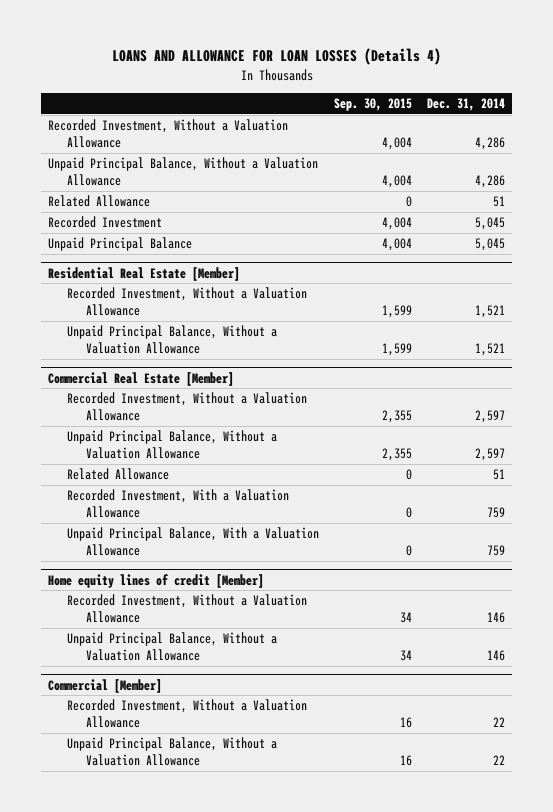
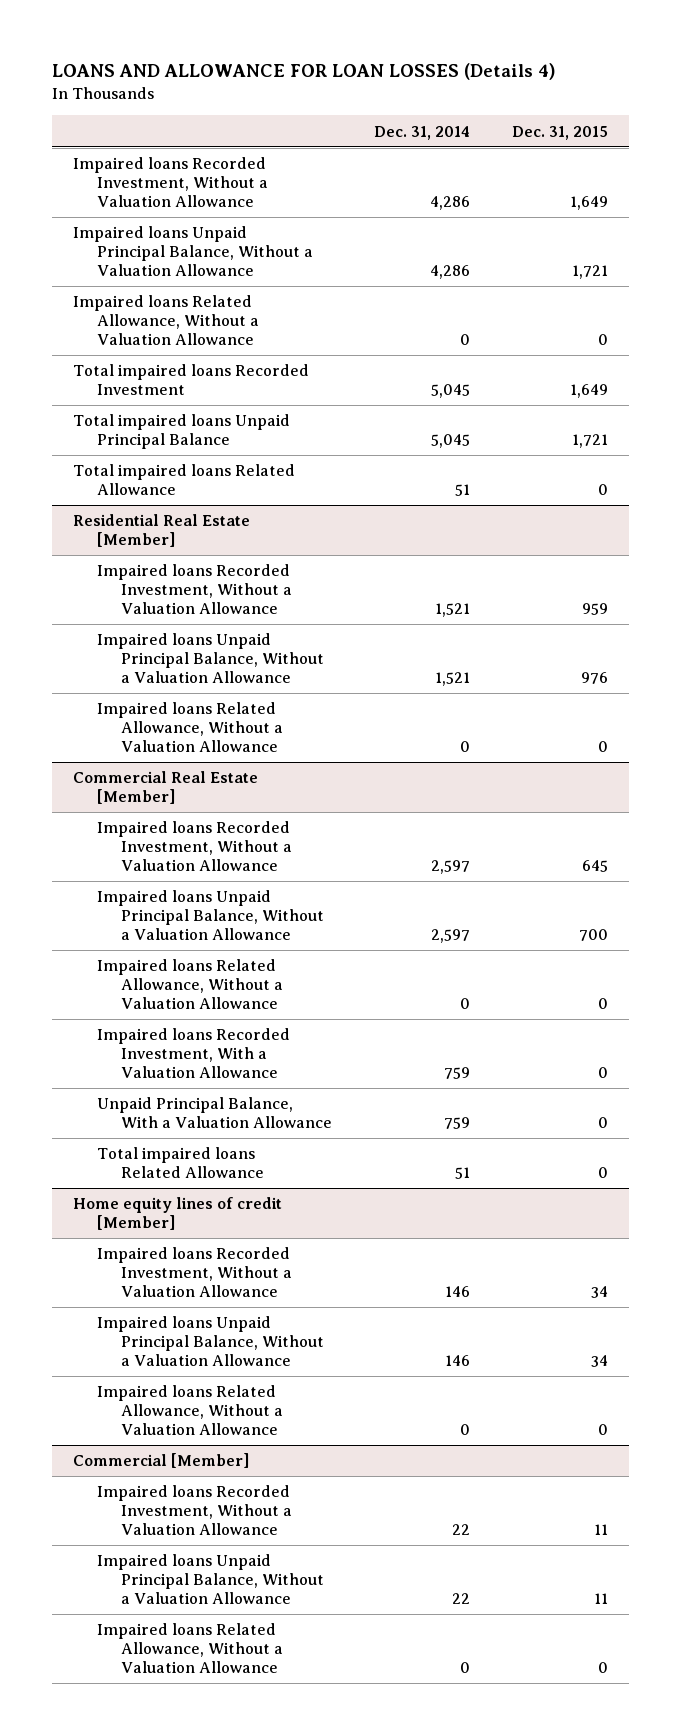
- | Sep. 30, 2015 | Dec. 31, 2014
+ | Dec. 31, 2014 | Dec. 31, 2015
- Recorded Investment, Without a Valuation Allowance | 4,004 | 4,286
- Unpaid Principal Balance, Without a Valuation Allowance | 4,004 | 4,286
- Related Allowance | 0 | 51
- Recorded Investment | 4,004 | 5,045
- Unpaid Principal Balance | 4,004 | 5,045
+ Impaired loans Recorded Investment, Without a Valuation Allowance | 4,286 | 1,649
+ Impaired loans Unpaid Principal Balance, Without a Valuation Allowance | 4,286 | 1,721
+ Impaired loans Related Allowance, Without a Valuation Allowance | 0 | 0
+ Total impaired loans Recorded Investment | 5,045 | 1,649
+ Total impaired loans Unpaid Principal Balance | 5,045 | 1,721
+ Total impaired loans Related Allowance | 51 | 0
@ Residential Real Estate [Member]
- Recorded Investment, Without a Valuation Allowance | 1,599 | 1,521
- Unpaid Principal Balance, Without a Valuation Allowance | 1,599 | 1,521
+ Impaired loans Recorded Investment, Without a Valuation Allowance | 1,521 | 959
+ Impaired loans Unpaid Principal Balance, Without a Valuation Allowance | 1,521 | 976
+ Impaired loans Related Allowance, Without a Valuation Allowance | 0 | 0
@ Commercial Real Estate [Member]
- Recorded Investment, Without a Valuation Allowance | 2,355 | 2,597
- Unpaid Principal Balance, Without a Valuation Allowance | 2,355 | 2,597
- Related Allowance | 0 | 51
- Recorded Investment, With a Valuation Allowance | 0 | 759
+ Impaired loans Recorded Investment, Without a Valuation Allowance | 2,597 | 645
+ Impaired loans Unpaid Principal Balance, Without a Valuation Allowance | 2,597 | 700
+ Impaired loans Related Allowance, Without a Valuation Allowance | 0 | 0
+ Impaired loans Recorded Investment, With a Valuation Allowance | 759 | 0
+ Total impaired loans Related Allowance | 51 | 0
@ Home equity lines of credit [Member]
- Recorded Investment, Without a Valuation Allowance | 34 | 146
- Unpaid Principal Balance, Without a Valuation Allowance | 34 | 146
+ Impaired loans Recorded Investment, Without a Valuation Allowance | 146 | 34
+ Impaired loans Unpaid Principal Balance, Without a Valuation Allowance | 146 | 34
+ Impaired loans Related Allowance, Without a Valuation Allowance | 0 | 0
@ Commercial [Member]
- Recorded Investment, Without a Valuation Allowance | 16 | 22
- Unpaid Principal Balance, Without a Valuation Allowance | 16 | 22
+ Impaired loans Recorded Investment, Without a Valuation Allowance | 22 | 11
+ Impaired loans Unpaid Principal Balance, Without a Valuation Allowance | 22 | 11
+ Impaired loans Related Allowance, Without a Valuation Allowance | 0 | 0

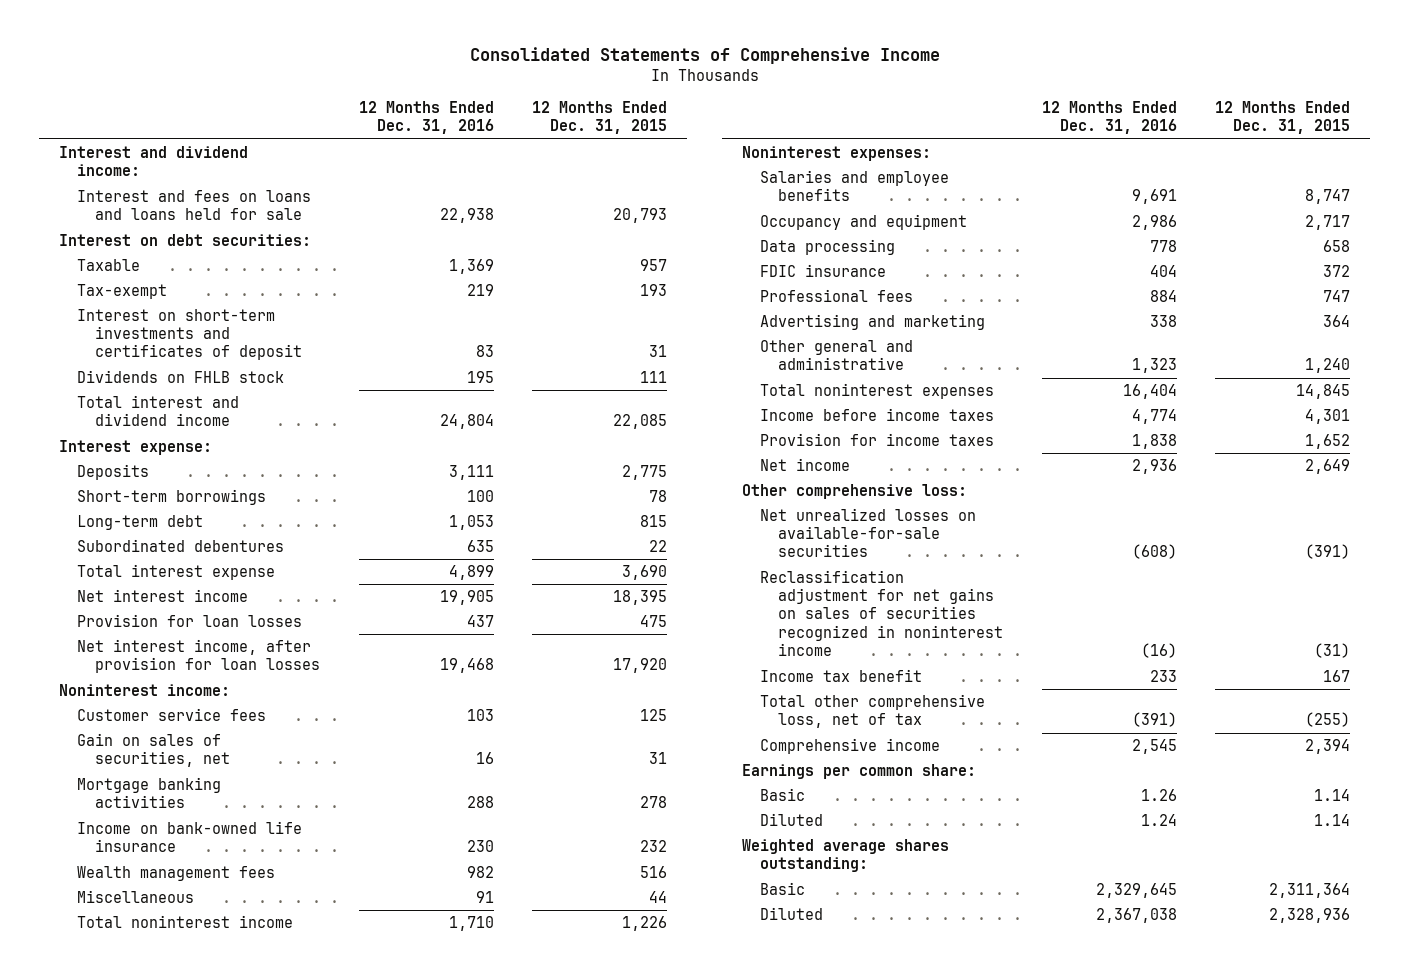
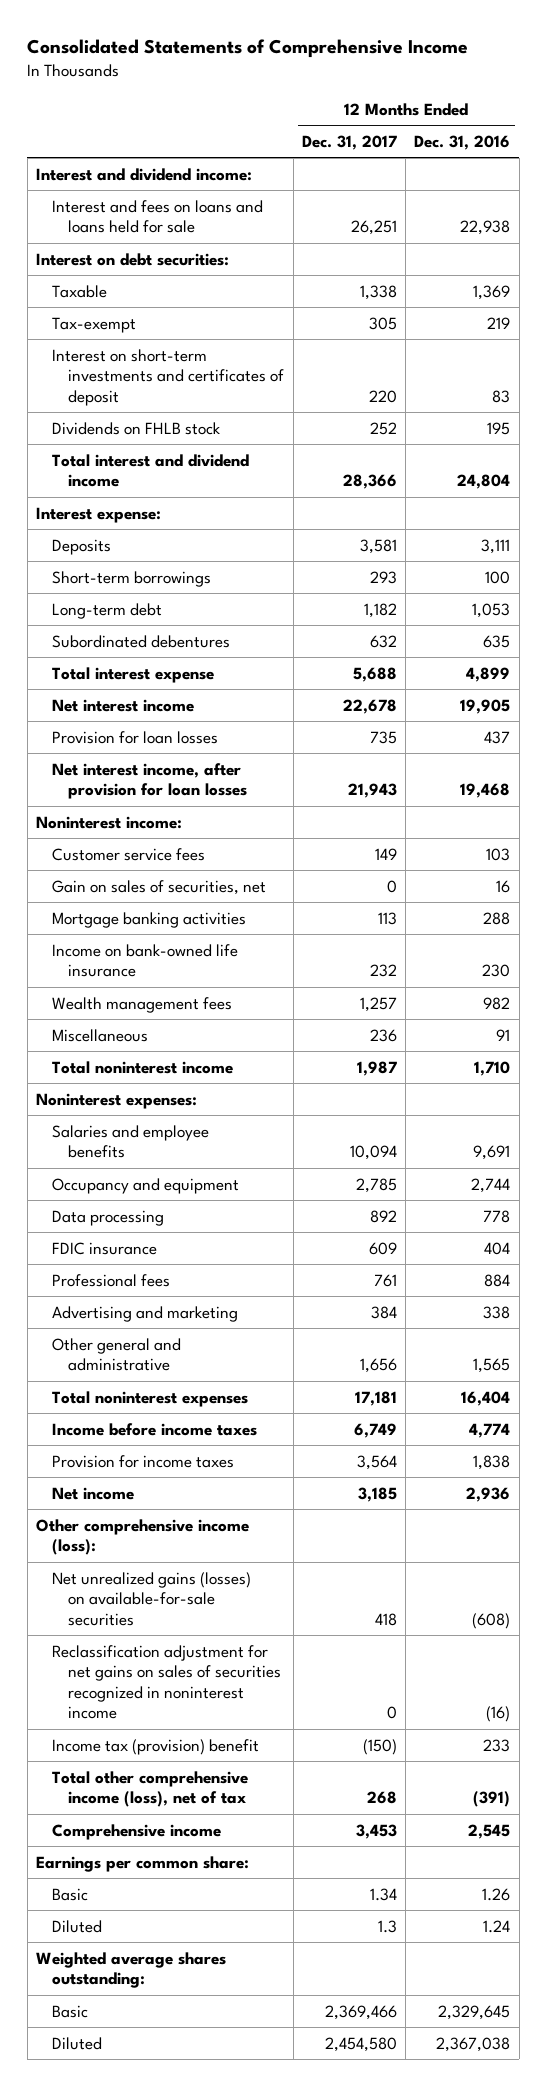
- | 12 Months Ended Dec. 31, 2016 | 12 Months Ended Dec. 31, 2015
+ | 12 Months Ended Dec. 31, 2017 | 12 Months Ended Dec. 31, 2016
- Occupancy and equipment | 2,986 | 2,717
+ Occupancy and equipment | 2,785 | 2,744
- Other general and administrative | 1,323 | 1,240
+ Other general and administrative | 1,656 | 1,565
- Other comprehensive loss:
- Net unrealized losses on available-for-sale securities | (608) | (391)
+ Other comprehensive income (loss):
+ Net unrealized gains (losses) on available-for-sale securities | 418 | (608)
- Income tax benefit | 233 | 167
- Total other comprehensive loss, net of tax | (391) | (255)
+ Income tax (provision) benefit | (150) | 233
+ Total other comprehensive income (loss), net of tax | 268 | (391)

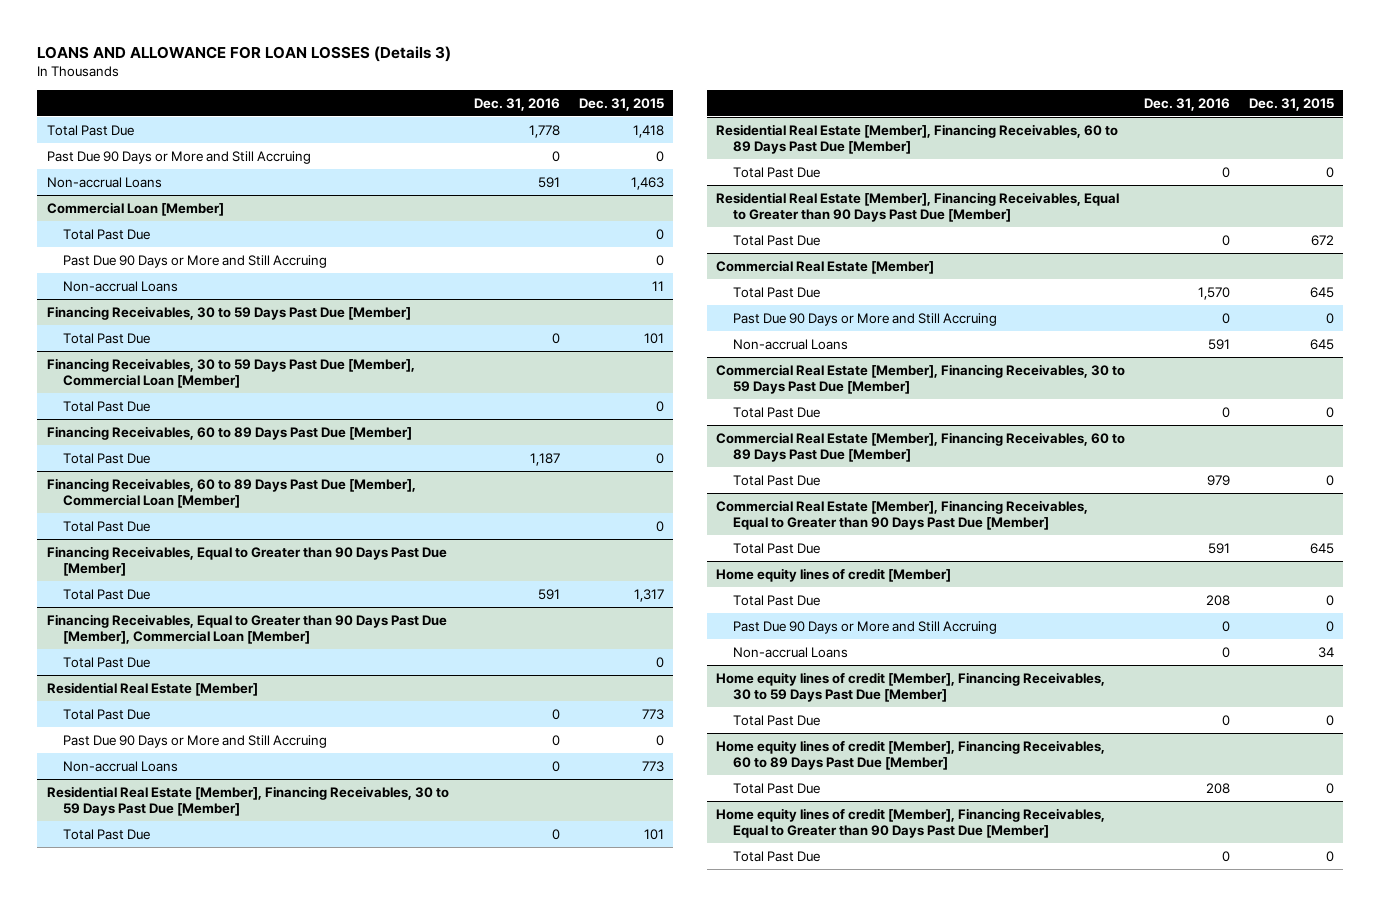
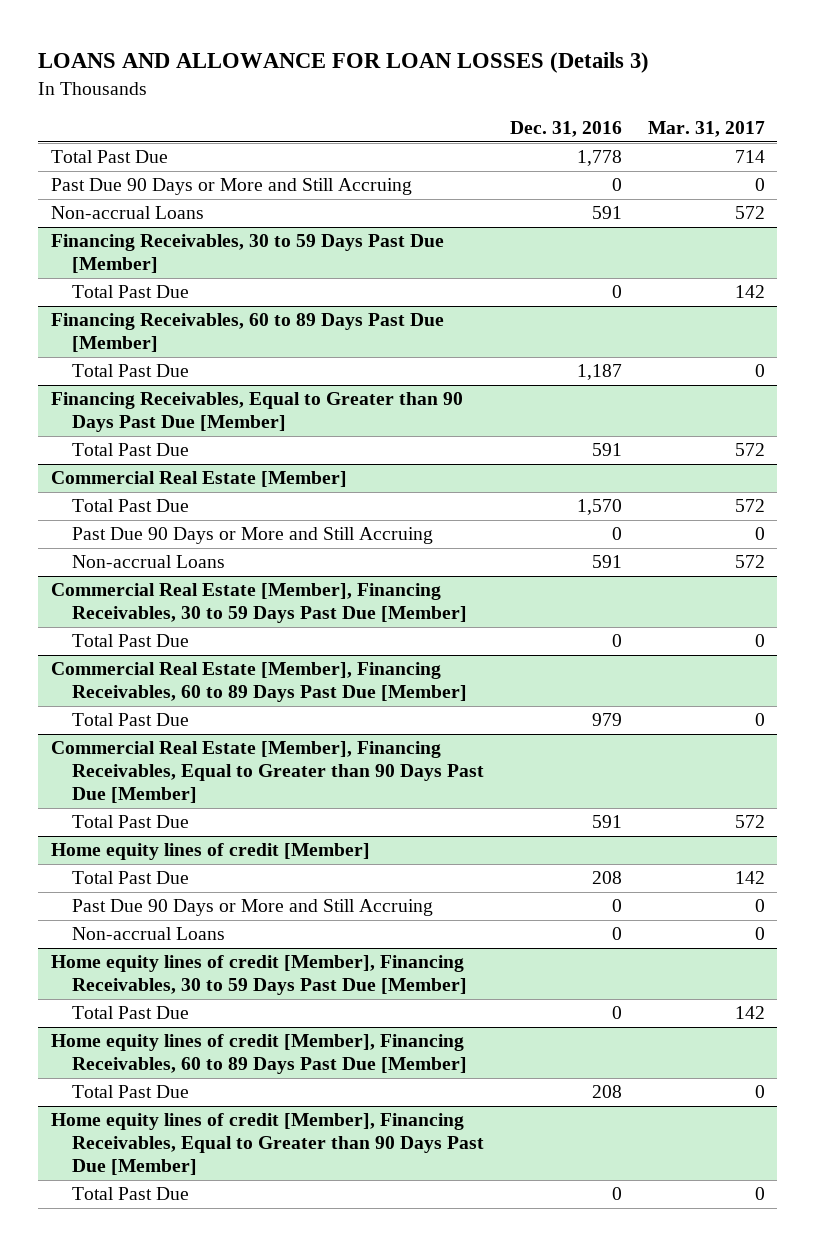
- | Dec. 31, 2016 | Dec. 31, 2015
+ | Dec. 31, 2016 | Mar. 31, 2017
- Commercial Loan [Member]
- Total Past Due | | 0
- Past Due 90 Days or More and Still Accruing | | 0
- Non-accrual Loans | | 11
- Financing Receivables, 30 to 59 Days Past Due [Member], Commercial Loan [Member]
- Total Past Due | | 0
- Financing Receivables, 60 to 89 Days Past Due [Member], Commercial Loan [Member]
- Total Past Due | | 0
- Financing Receivables, Equal to Greater than 90 Days Past Due [Member], Commercial Loan [Member]
- Total Past Due | | 0
- Residential Real Estate [Member]
- Total Past Due | 0 | 773
- Past Due 90 Days or More and Still Accruing | 0 | 0
- Non-accrual Loans | 0 | 773
- Residential Real Estate [Member], Financing Receivables, 30 to 59 Days Past Due [Member]
- Total Past Due | 0 | 101
- Residential Real Estate [Member], Financing Receivables, 60 to 89 Days Past Due [Member]
- Total Past Due | 0 | 0
- Residential Real Estate [Member], Financing Receivables, Equal to Greater than 90 Days Past Due [Member]
- Total Past Due | 0 | 672

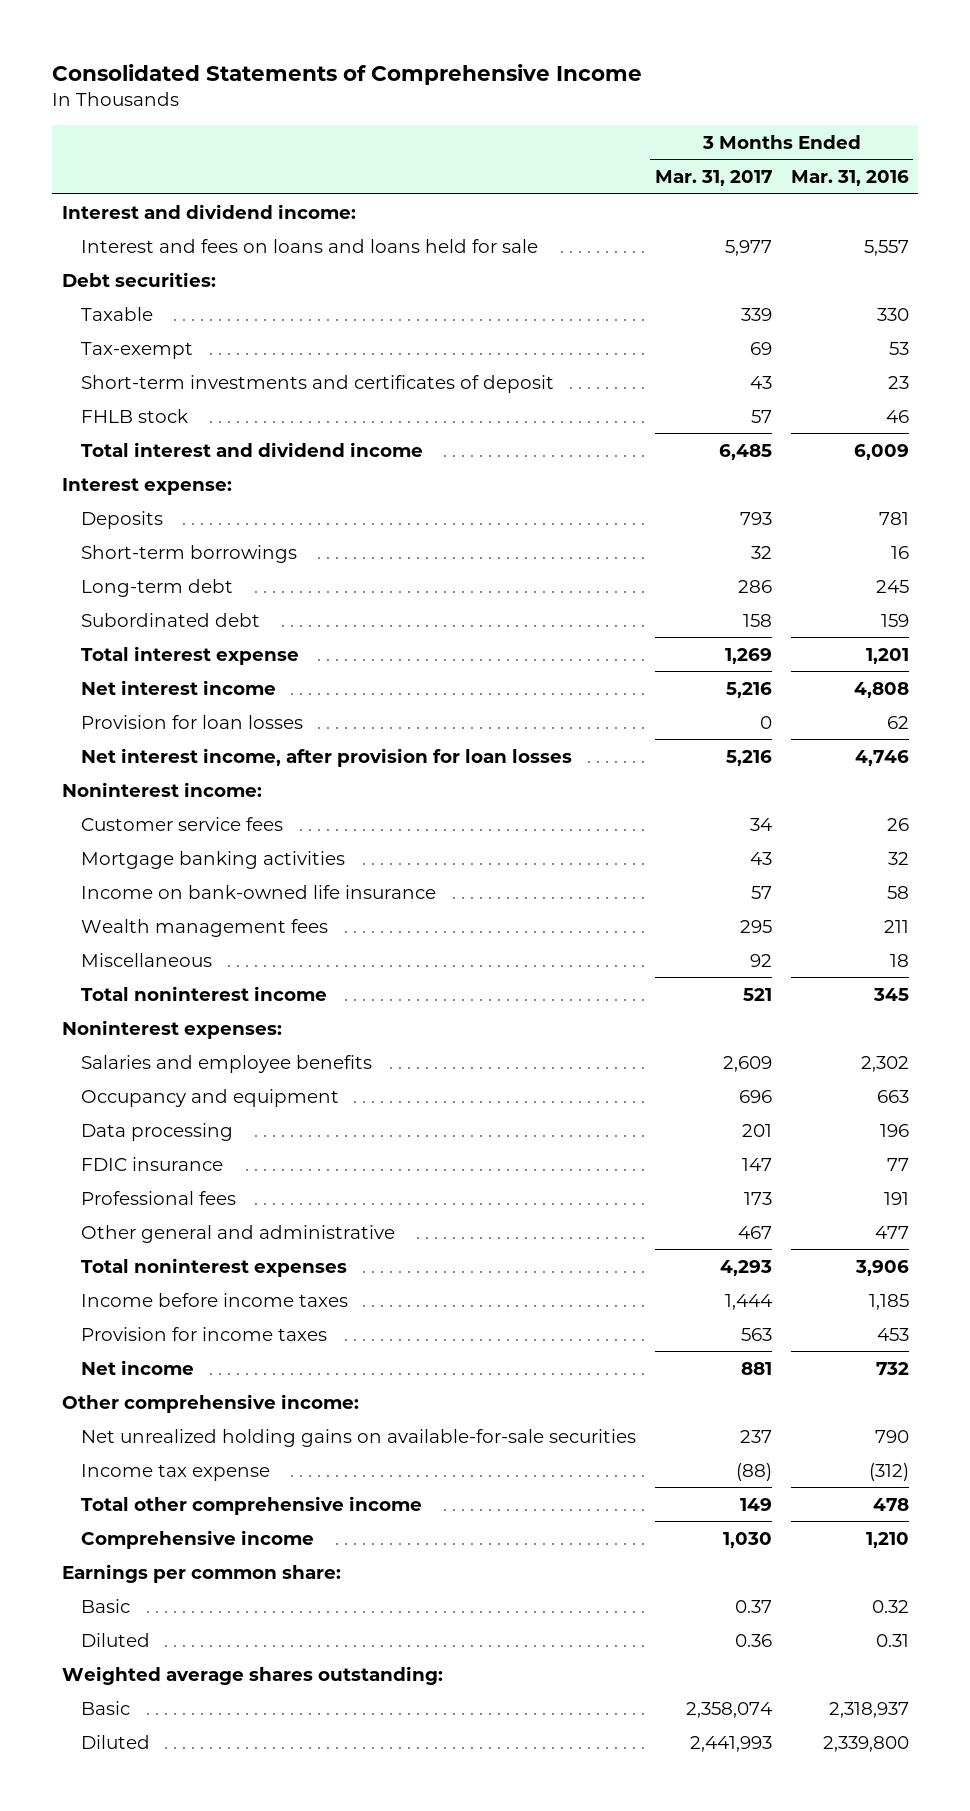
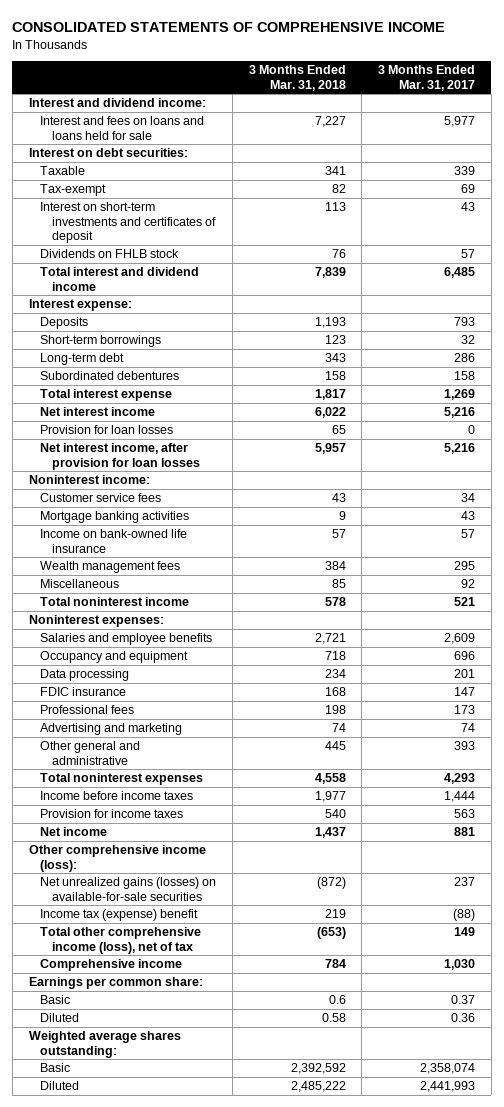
- Consolidated Statements of Comprehensive Income
+ CONSOLIDATED STATEMENTS OF COMPREHENSIVE INCOME
- | 3 Months Ended Mar. 31, 2017 | 3 Months Ended Mar. 31, 2016
+ | 3 Months Ended Mar. 31, 2018 | 3 Months Ended Mar. 31, 2017
- Debt securities:
+ Interest on debt securities:
- Short-term investments and certificates of deposit | 43 | 23
- FHLB stock | 57 | 46
+ Interest on short-term investments and certificates of deposit | 113 | 43
+ Dividends on FHLB stock | 76 | 57
- Subordinated debt | 158 | 159
+ Subordinated debentures | 158 | 158
- Other general and administrative | 467 | 477
+ Advertising and marketing | 74 | 74
+ Other general and administrative | 445 | 393
- Other comprehensive income:
- Net unrealized holding gains on available-for-sale securities | 237 | 790
- Income tax expense | (88) | (312)
- Total other comprehensive income | 149 | 478
+ Other comprehensive income (loss):
+ Net unrealized gains (losses) on available-for-sale securities | (872) | 237
+ Income tax (expense) benefit | 219 | (88)
+ Total other comprehensive income (loss), net of tax | (653) | 149

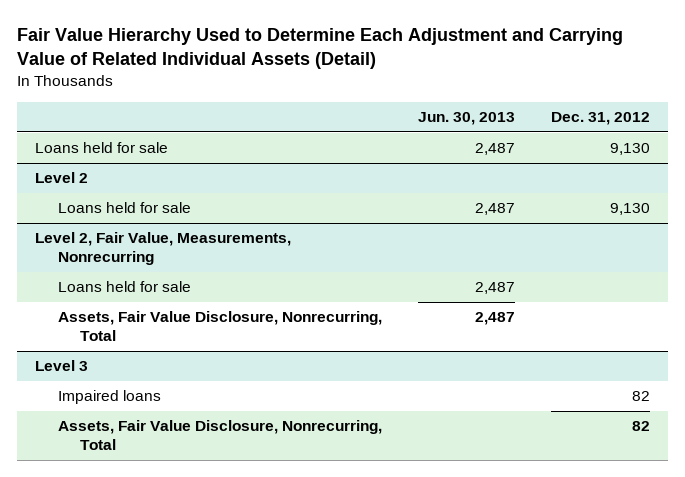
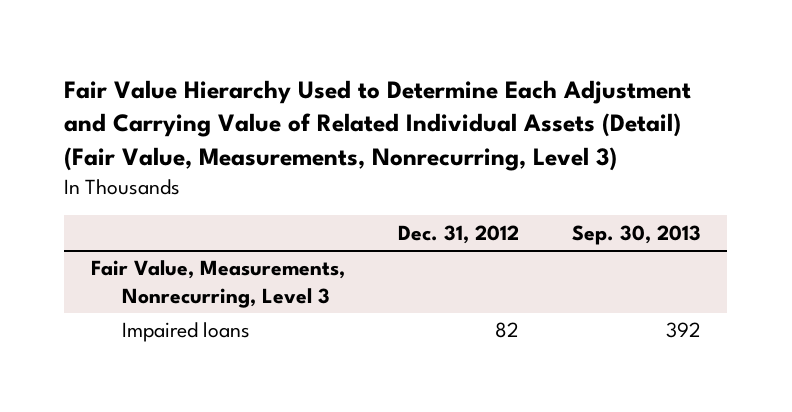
- Fair Value Hierarchy Used to Determine Each Adjustment and Carrying Value of Related Individual Assets (Detail)
+ Fair Value Hierarchy Used to Determine Each Adjustment and Carrying Value of Related Individual Assets (Detail) (Fair Value, Measurements, Nonrecurring, Level 3)
- | Jun. 30, 2013 | Dec. 31, 2012
+ | Dec. 31, 2012 | Sep. 30, 2013
- Loans held for sale | 2,487 | 9,130
- Level 2
- Loans held for sale | 2,487 | 9,130
- Level 2, Fair Value, Measurements, Nonrecurring
- Loans held for sale | 2,487 |
- Assets, Fair Value Disclosure, Nonrecurring, Total | 2,487 |
- Level 3
+ Fair Value, Measurements, Nonrecurring, Level 3
- Assets, Fair Value Disclosure, Nonrecurring, Total | | 82

